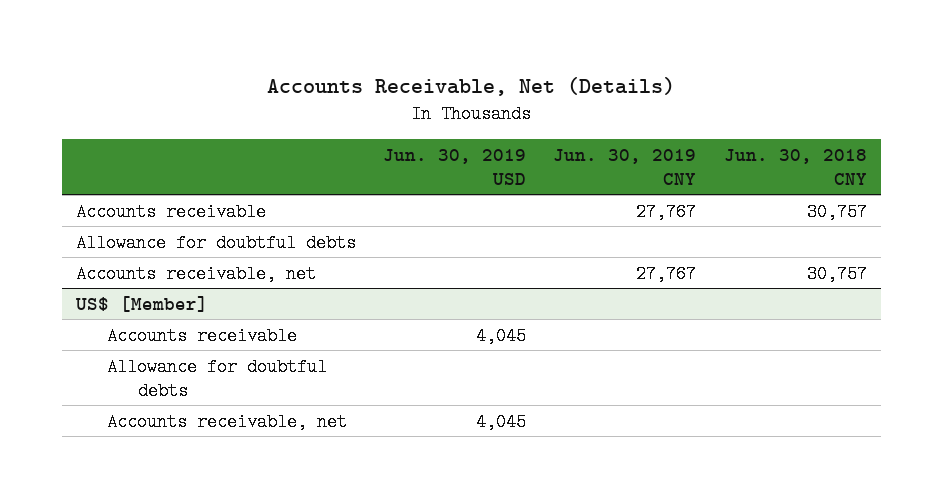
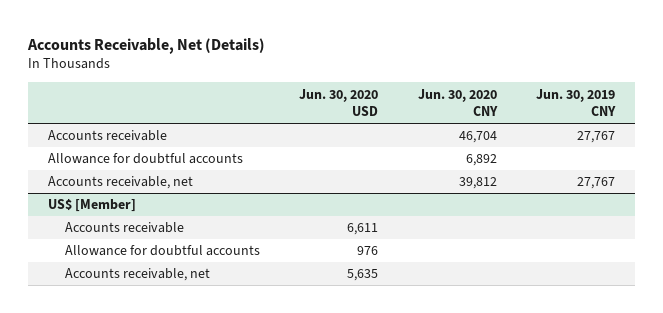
- | Jun. 30, 2019 USD | Jun. 30, 2019 CNY | Jun. 30, 2018 CNY
+ | Jun. 30, 2020 USD | Jun. 30, 2020 CNY | Jun. 30, 2019 CNY
- Allowance for doubtful debts
+ Allowance for doubtful accounts | | 6,892 |
@ US$ [Member]
- Allowance for doubtful debts
+ Allowance for doubtful accounts | 976 | |

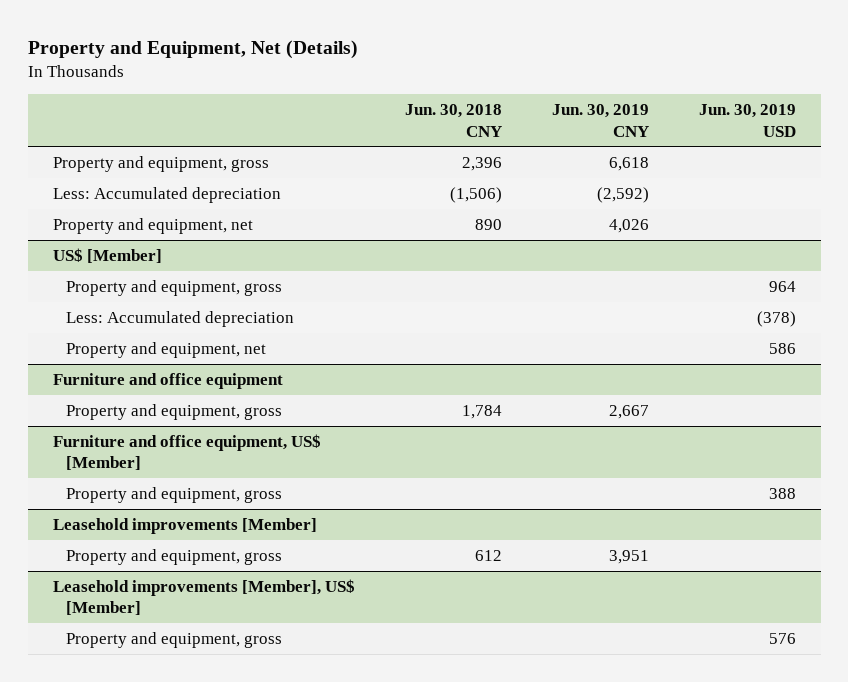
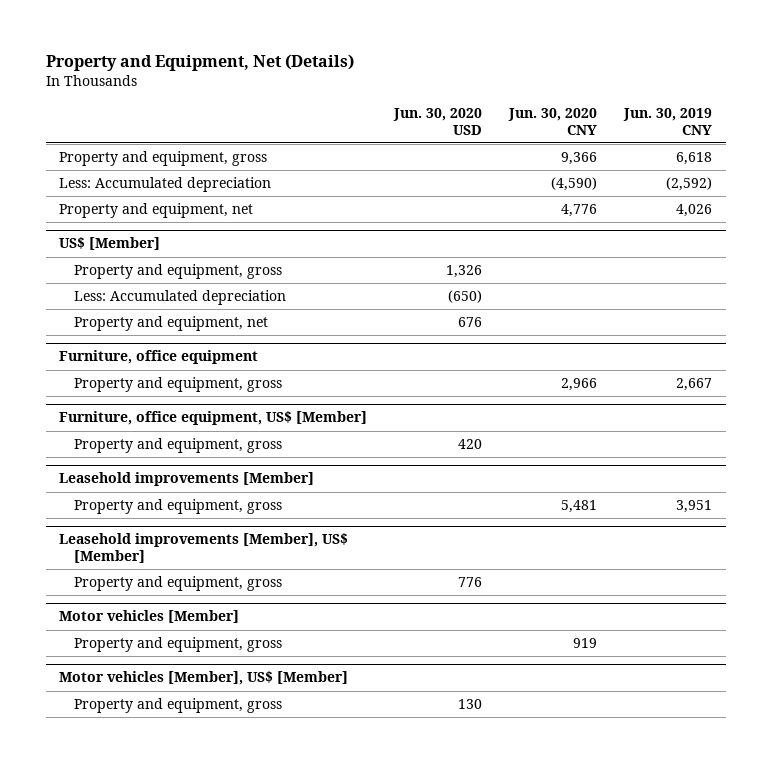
- | Jun. 30, 2018 CNY | Jun. 30, 2019 CNY | Jun. 30, 2019 USD
+ | Jun. 30, 2020 USD | Jun. 30, 2020 CNY | Jun. 30, 2019 CNY
- Furniture and office equipment
+ Furniture, office equipment
- Furniture and office equipment, US$ [Member]
+ Furniture, office equipment, US$ [Member]
+ Motor vehicles [Member]
+ Property and equipment, gross | | 919 |
+ Motor vehicles [Member], US$ [Member]
+ Property and equipment, gross | 130 | |

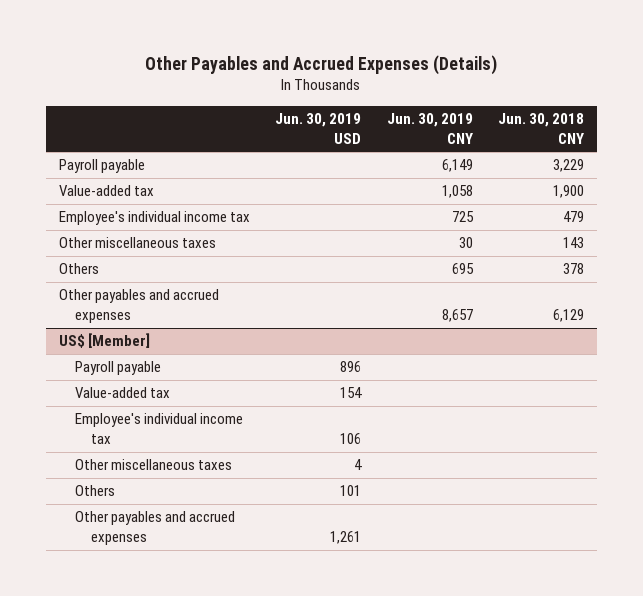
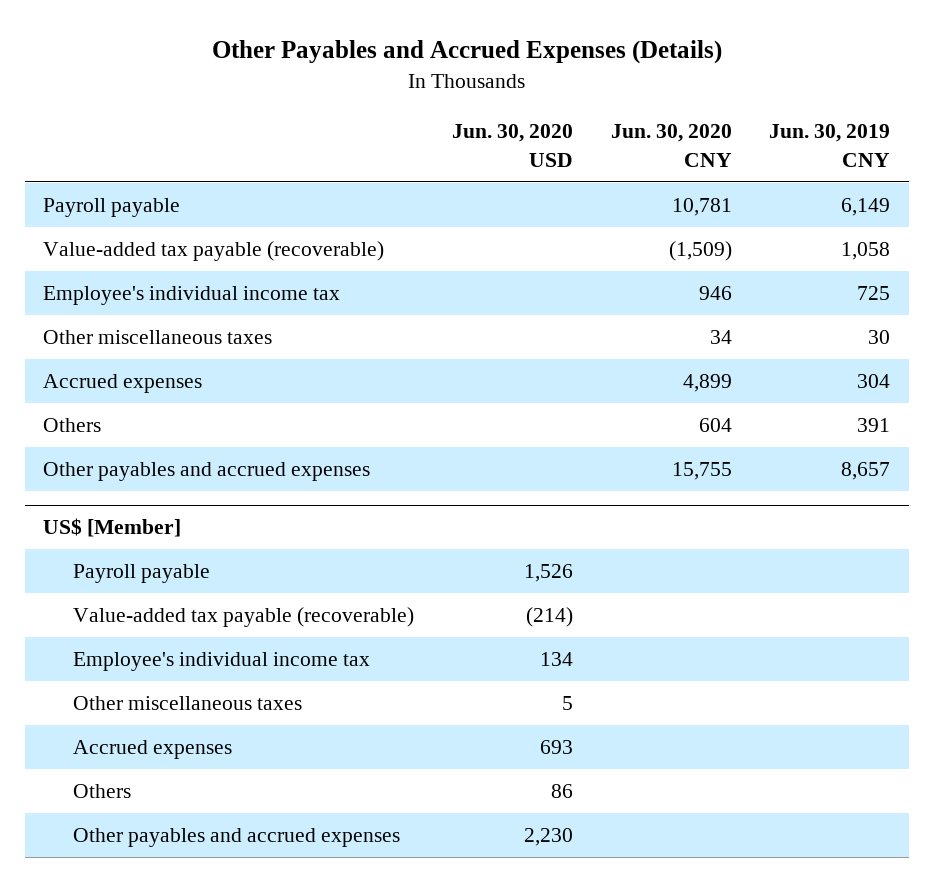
- | Jun. 30, 2019 USD | Jun. 30, 2019 CNY | Jun. 30, 2018 CNY
+ | Jun. 30, 2020 USD | Jun. 30, 2020 CNY | Jun. 30, 2019 CNY
- Value-added tax | | 1,058 | 1,900
+ Value-added tax payable (recoverable) | | (1,509) | 1,058
- Others | | 695 | 378
+ Accrued expenses | | 4,899 | 304
+ Others | | 604 | 391
@ US$ [Member]
- Value-added tax | 154 | |
+ Value-added tax payable (recoverable) | (214) | |
+ Accrued expenses | 693 | |

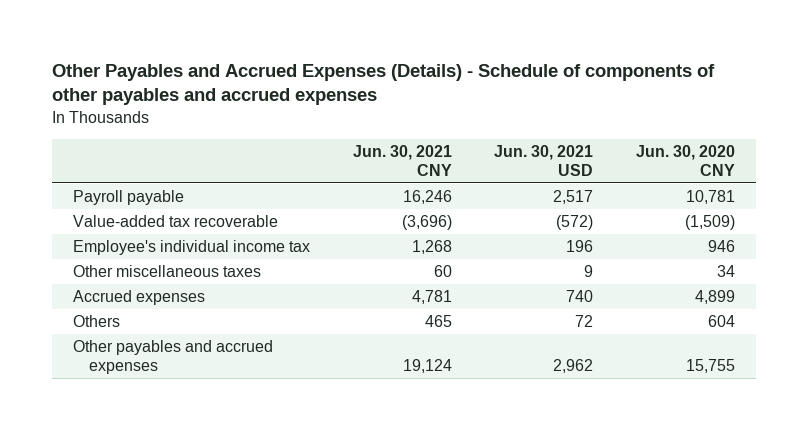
- Other Payables and Accrued Expenses (Details)
+ Other Payables and Accrued Expenses (Details) - Schedule of components of other payables and accrued expenses
- | Jun. 30, 2020 USD | Jun. 30, 2020 CNY | Jun. 30, 2019 CNY
+ | Jun. 30, 2021 CNY | Jun. 30, 2021 USD | Jun. 30, 2020 CNY
- Value-added tax payable (recoverable) | | (1,509) | 1,058
+ Value-added tax recoverable | (3,696) | (572) | (1,509)
- US$ [Member]
- Payroll payable | 1,526 | |
- Value-added tax payable (recoverable) | (214) | |
- Employee's individual income tax | 134 | |
- Other miscellaneous taxes | 5 | |
- Accrued expenses | 693 | |
- Others | 86 | |
- Other payables and accrued expenses | 2,230 | |

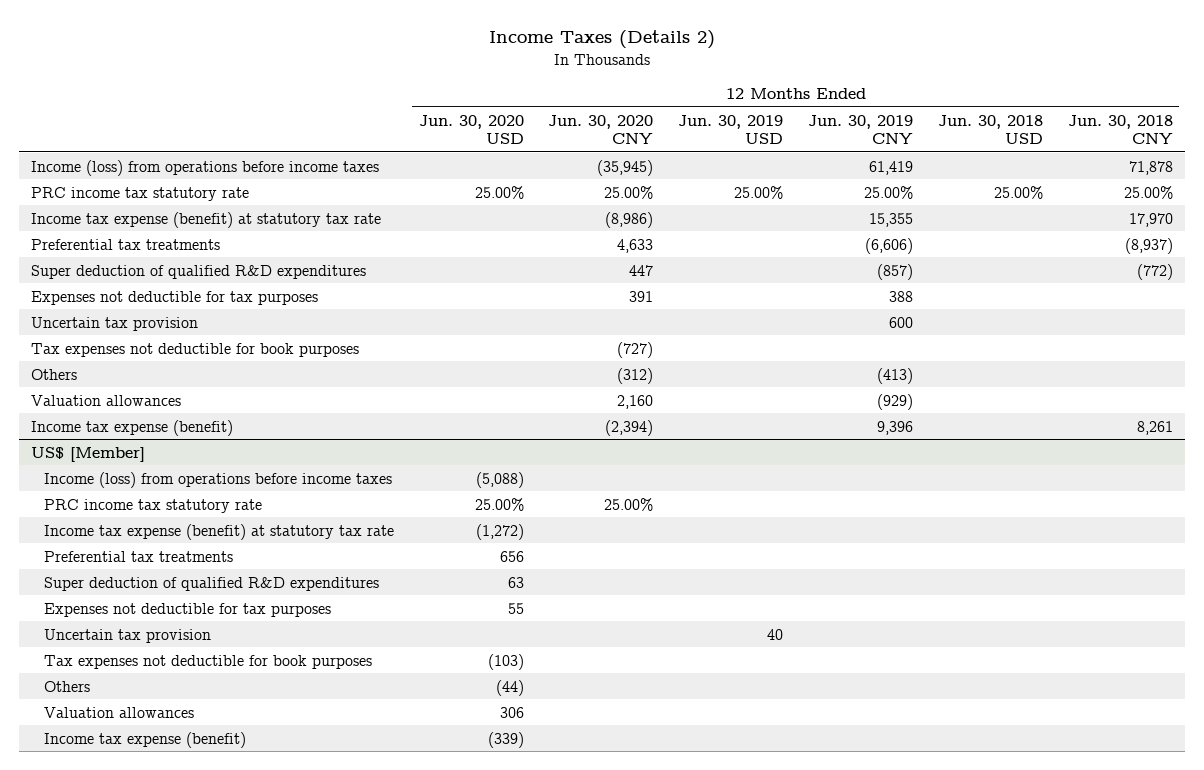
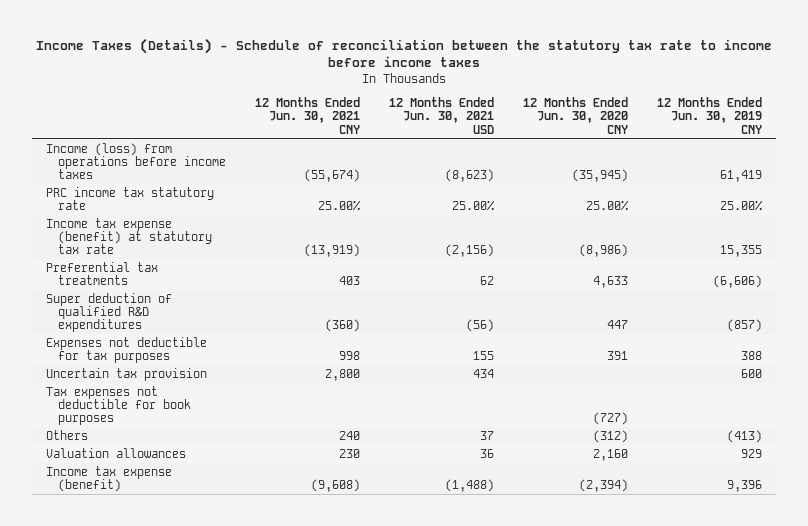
- Income Taxes (Details 2)
+ Income Taxes (Details) - Schedule of reconciliation between the statutory tax rate to income before income taxes
- | 12 Months Ended Jun. 30, 2020 USD | 12 Months Ended Jun. 30, 2020 CNY | 12 Months Ended Jun. 30, 2019 USD | 12 Months Ended Jun. 30, 2019 CNY | 12 Months Ended Jun. 30, 2018 USD | 12 Months Ended Jun. 30, 2018 CNY
+ | 12 Months Ended Jun. 30, 2021 CNY | 12 Months Ended Jun. 30, 2021 USD | 12 Months Ended Jun. 30, 2020 CNY | 12 Months Ended Jun. 30, 2019 CNY
- Valuation allowances | | 2,160 | | (929) | |
+ Valuation allowances | 230 | 36 | 2,160 | 929
- US$ [Member]
- Income (loss) from operations before income taxes | (5,088) | | | | |
- PRC income tax statutory rate | 25.00% | 25.00% | | | |
- Income tax expense (benefit) at statutory tax rate | (1,272) | | | | |
- Preferential tax treatments | 656 | | | | |
- Super deduction of qualified R&D expenditures | 63 | | | | |
- Expenses not deductible for tax purposes | 55 | | | | |
- Uncertain tax provision | | | 40 | | |
- Tax expenses not deductible for book purposes | (103) | | | | |
- Others | (44) | | | | |
- Valuation allowances | 306 | | | | |
- Income tax expense (benefit) | (339) | | | | |

